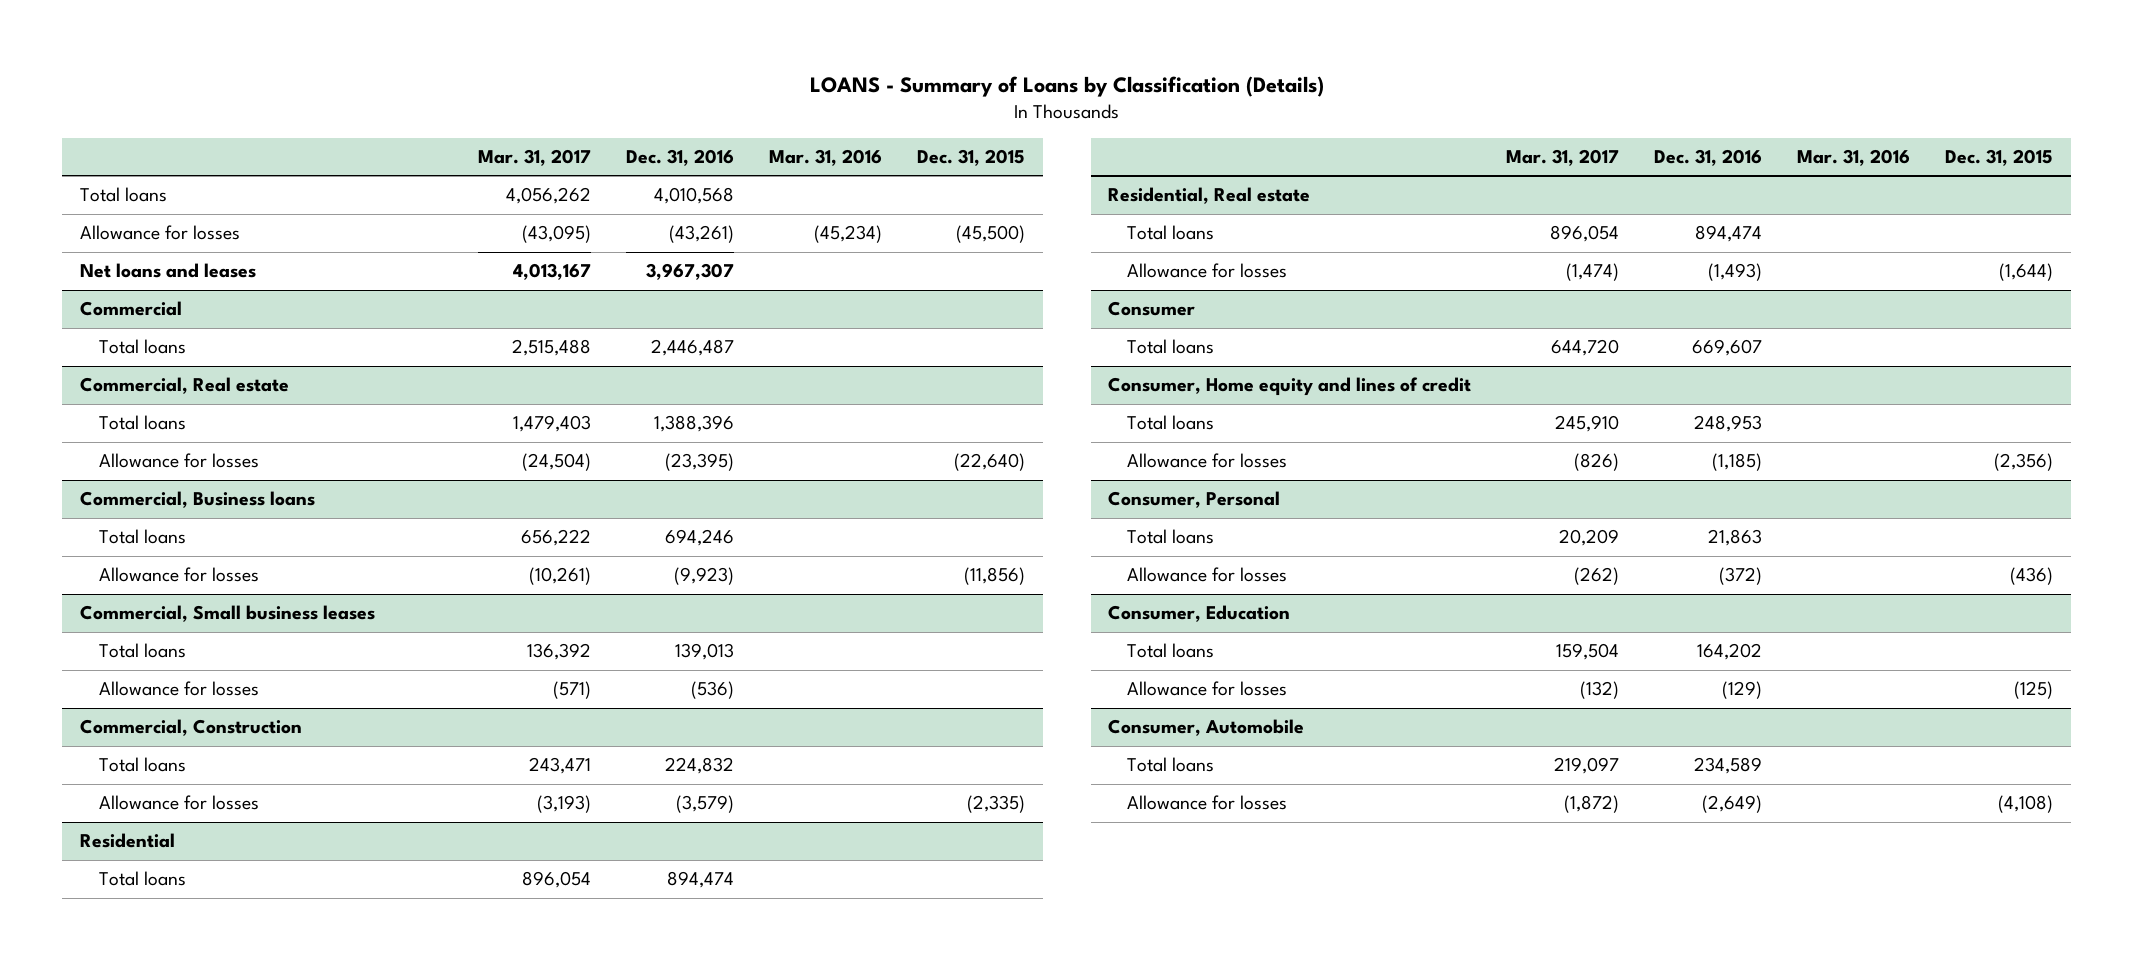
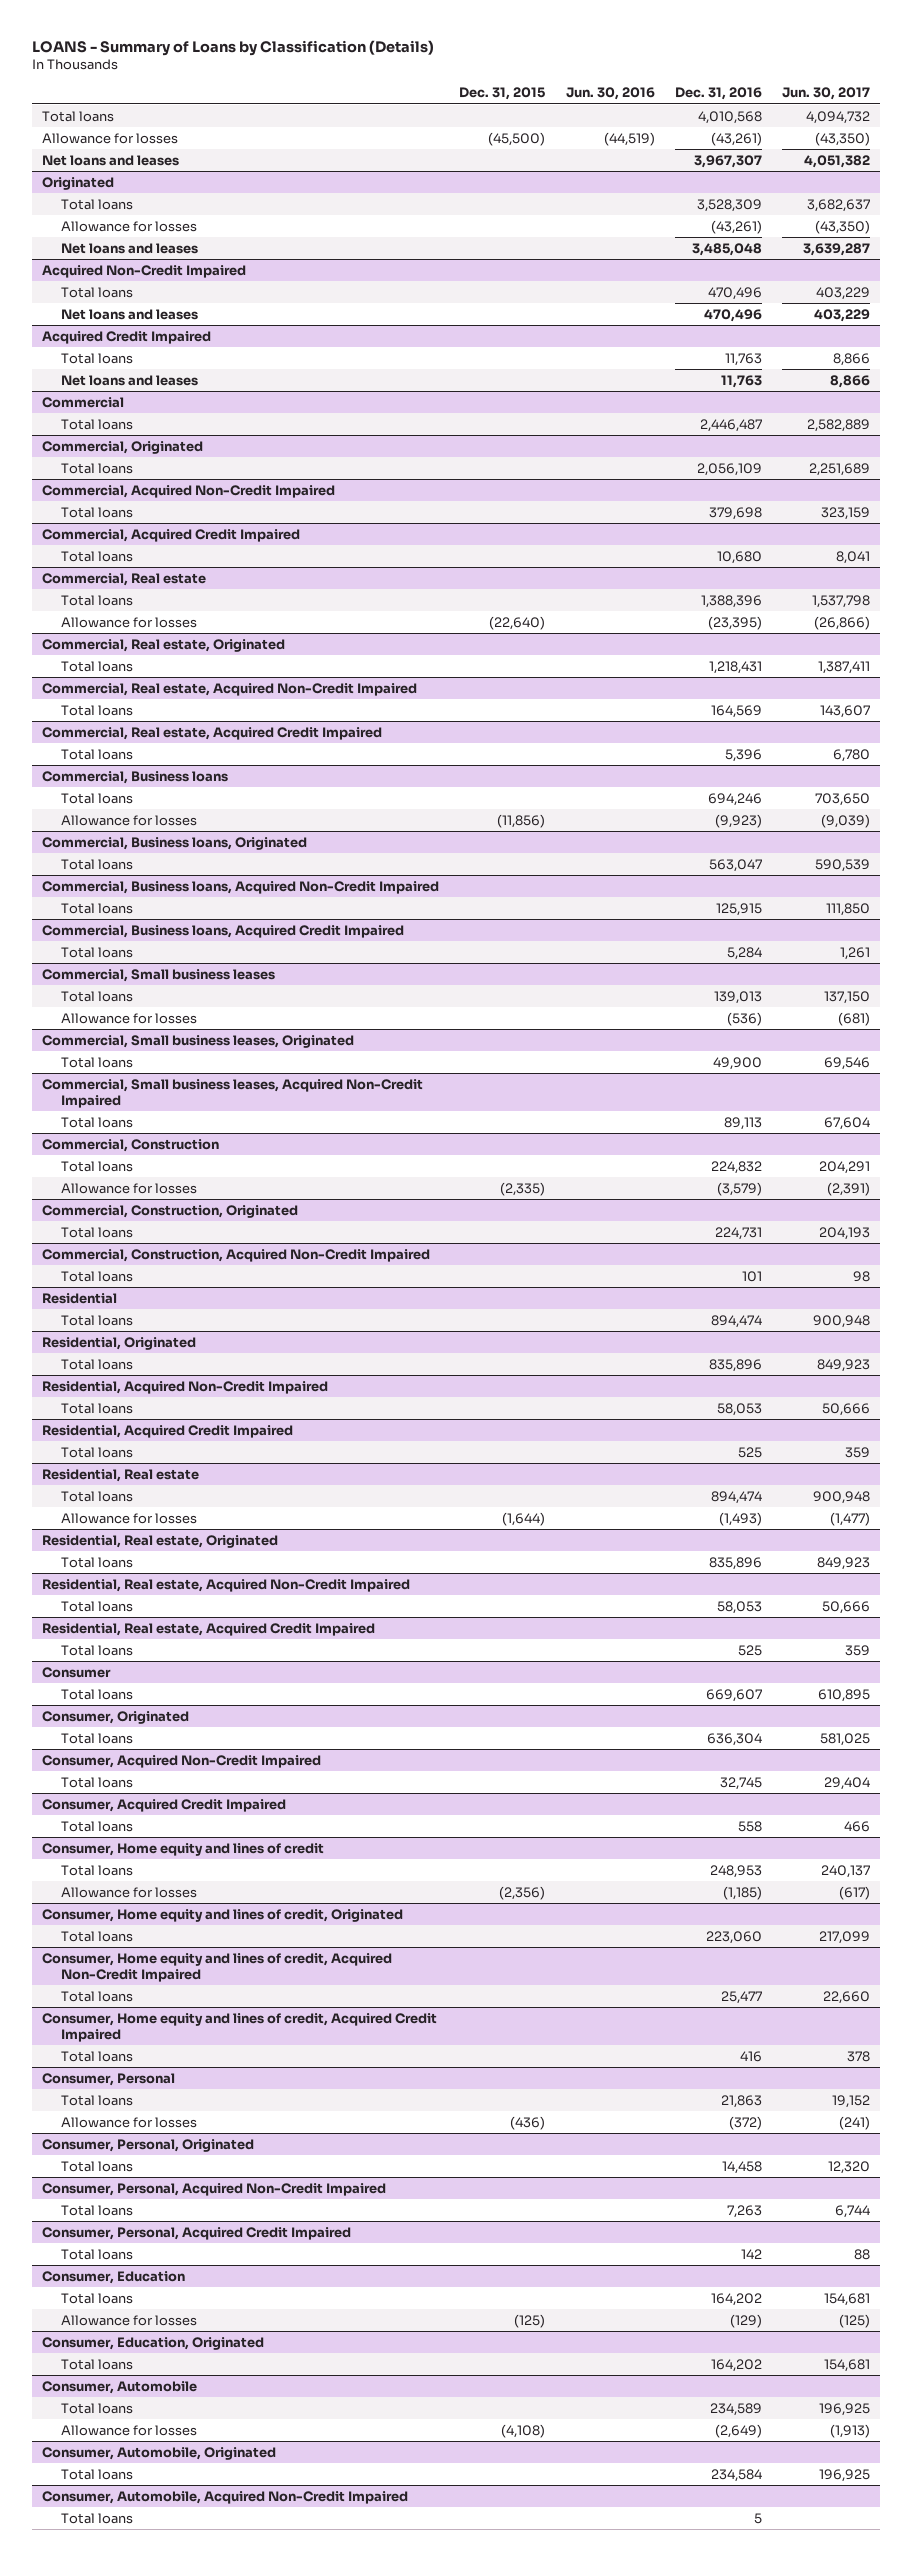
- | Mar. 31, 2017 | Dec. 31, 2016 | Mar. 31, 2016 | Dec. 31, 2015
+ | Dec. 31, 2015 | Jun. 30, 2016 | Dec. 31, 2016 | Jun. 30, 2017
+ Originated
+ Total loans | | | 3,528,309 | 3,682,637
+ Allowance for losses | | | (43,261) | (43,350)
+ Net loans and leases | | | 3,485,048 | 3,639,287
+ Acquired Non-Credit Impaired
+ Total loans | | | 470,496 | 403,229
+ Net loans and leases | | | 470,496 | 403,229
+ Acquired Credit Impaired
+ Total loans | | | 11,763 | 8,866
+ Net loans and leases | | | 11,763 | 8,866
+ Commercial, Originated
+ Total loans | | | 2,056,109 | 2,251,689
+ Commercial, Acquired Non-Credit Impaired
+ Total loans | | | 379,698 | 323,159
+ Commercial, Acquired Credit Impaired
+ Total loans | | | 10,680 | 8,041
+ Commercial, Real estate, Originated
+ Total loans | | | 1,218,431 | 1,387,411
+ Commercial, Real estate, Acquired Non-Credit Impaired
+ Total loans | | | 164,569 | 143,607
+ Commercial, Real estate, Acquired Credit Impaired
+ Total loans | | | 5,396 | 6,780
+ Commercial, Business loans, Originated
+ Total loans | | | 563,047 | 590,539
+ Commercial, Business loans, Acquired Non-Credit Impaired
+ Total loans | | | 125,915 | 111,850
+ Commercial, Business loans, Acquired Credit Impaired
+ Total loans | | | 5,284 | 1,261
+ Commercial, Small business leases, Originated
+ Total loans | | | 49,900 | 69,546
+ Commercial, Small business leases, Acquired Non-Credit Impaired
+ Total loans | | | 89,113 | 67,604
+ Commercial, Construction, Originated
+ Total loans | | | 224,731 | 204,193
+ Commercial, Construction, Acquired Non-Credit Impaired
+ Total loans | | | 101 | 98
+ Residential, Originated
+ Total loans | | | 835,896 | 849,923
+ Residential, Acquired Non-Credit Impaired
+ Total loans | | | 58,053 | 50,666
+ Residential, Acquired Credit Impaired
+ Total loans | | | 525 | 359
+ Residential, Real estate, Originated
+ Total loans | | | 835,896 | 849,923
+ Residential, Real estate, Acquired Non-Credit Impaired
+ Total loans | | | 58,053 | 50,666
+ Residential, Real estate, Acquired Credit Impaired
+ Total loans | | | 525 | 359
+ Consumer, Originated
+ Total loans | | | 636,304 | 581,025
+ Consumer, Acquired Non-Credit Impaired
+ Total loans | | | 32,745 | 29,404
+ Consumer, Acquired Credit Impaired
+ Total loans | | | 558 | 466
+ Consumer, Home equity and lines of credit, Originated
+ Total loans | | | 223,060 | 217,099
+ Consumer, Home equity and lines of credit, Acquired Non-Credit Impaired
+ Total loans | | | 25,477 | 22,660
+ Consumer, Home equity and lines of credit, Acquired Credit Impaired
+ Total loans | | | 416 | 378
+ Consumer, Personal, Originated
+ Total loans | | | 14,458 | 12,320
+ Consumer, Personal, Acquired Non-Credit Impaired
+ Total loans | | | 7,263 | 6,744
+ Consumer, Personal, Acquired Credit Impaired
+ Total loans | | | 142 | 88
+ Consumer, Education, Originated
+ Total loans | | | 164,202 | 154,681
+ Consumer, Automobile, Originated
+ Total loans | | | 234,584 | 196,925
+ Consumer, Automobile, Acquired Non-Credit Impaired
+ Total loans | | | 5 |

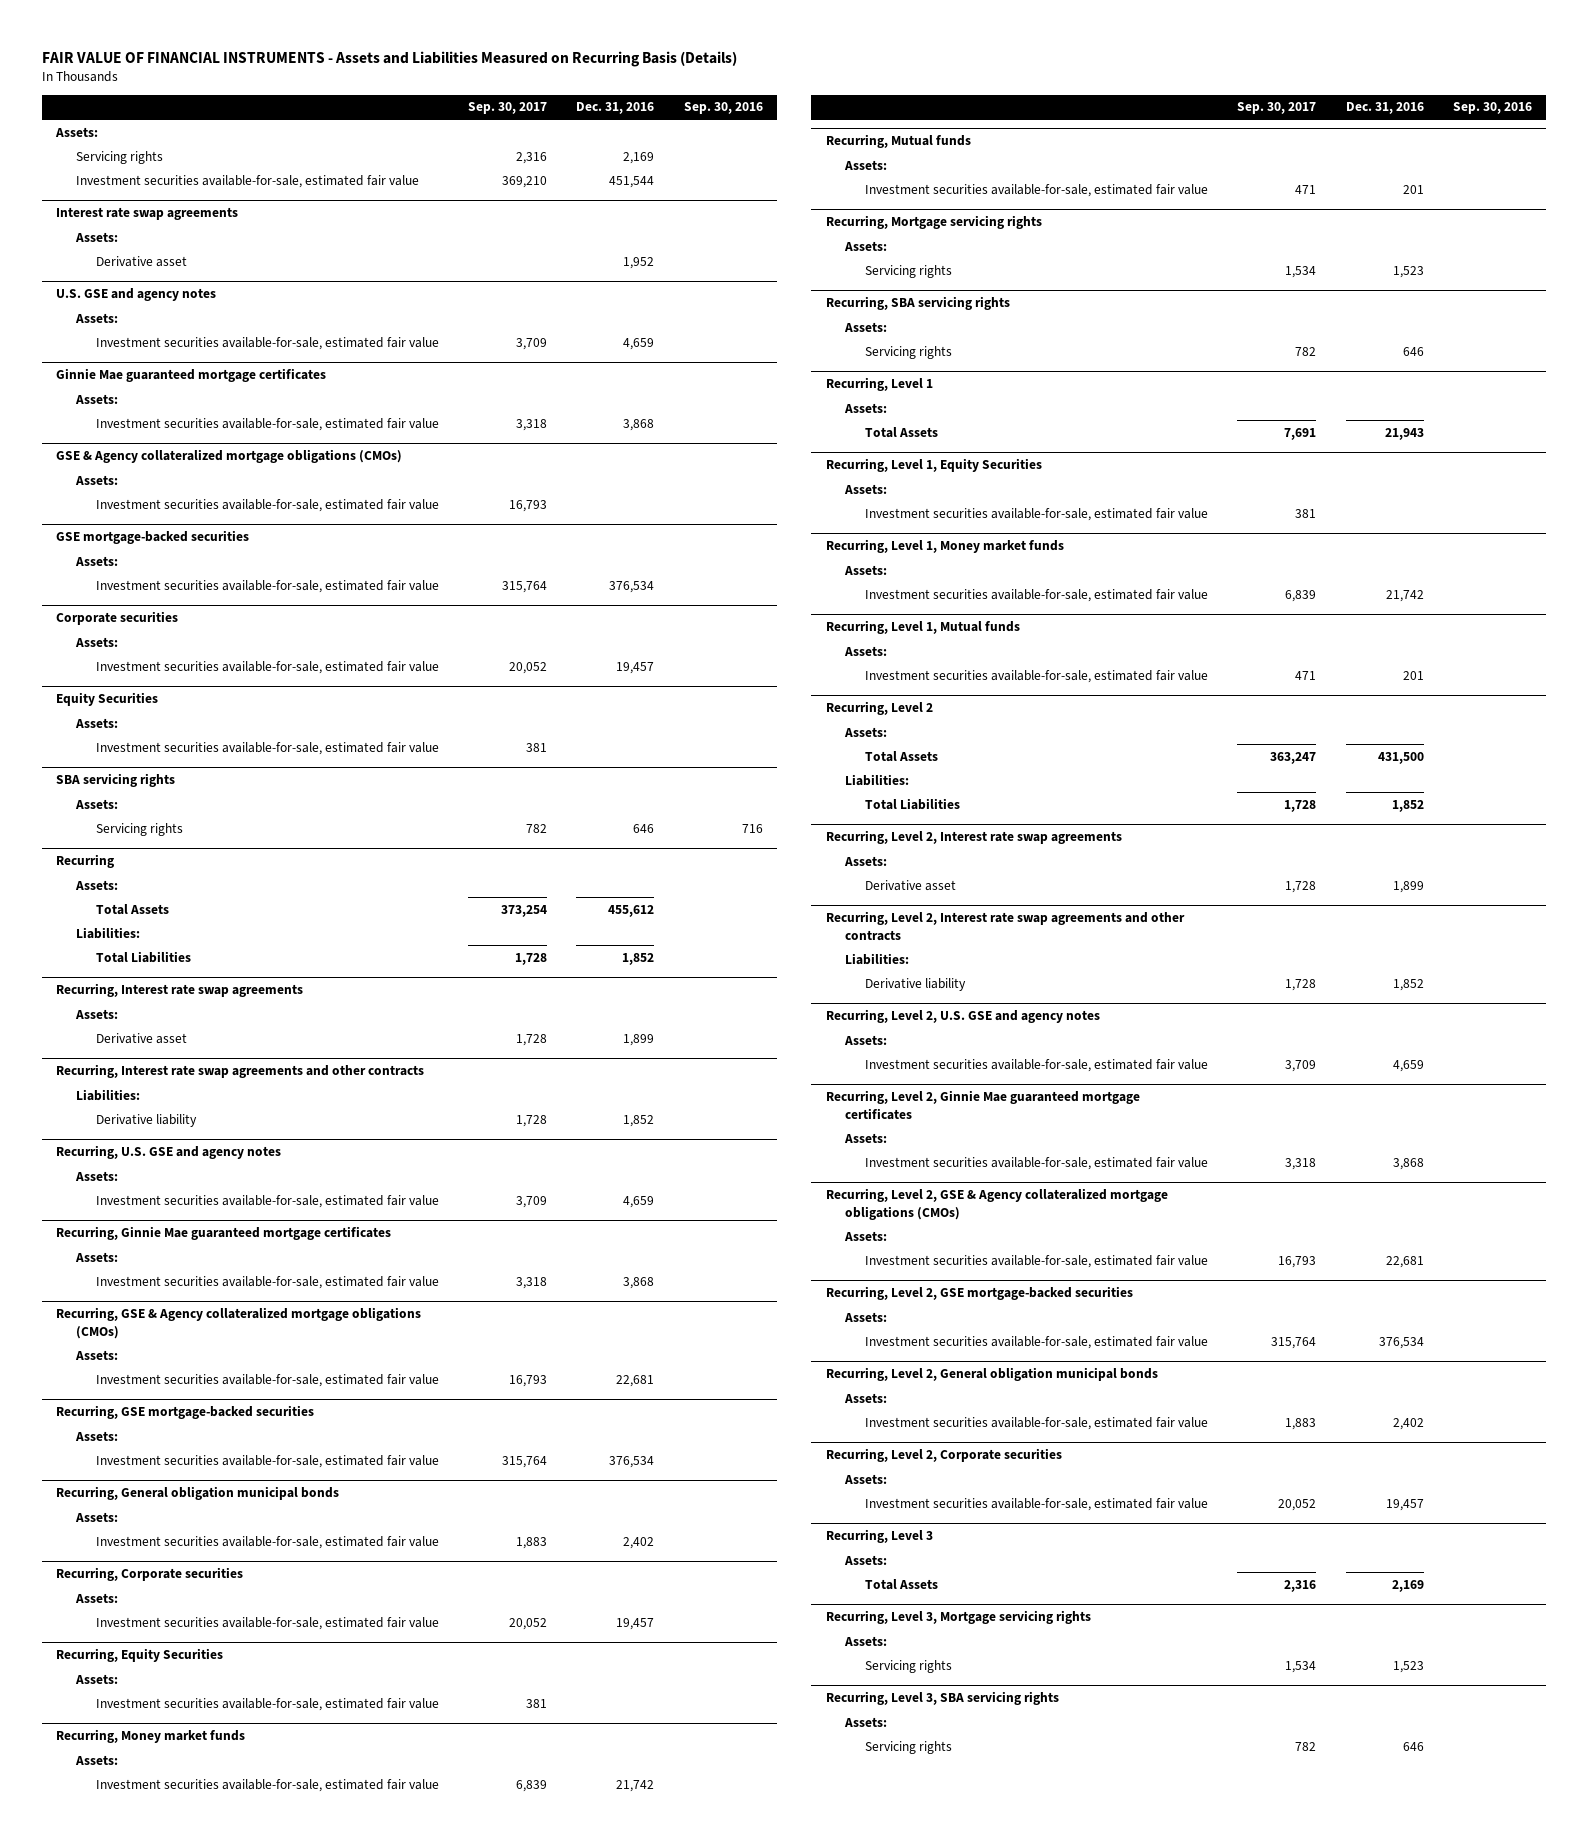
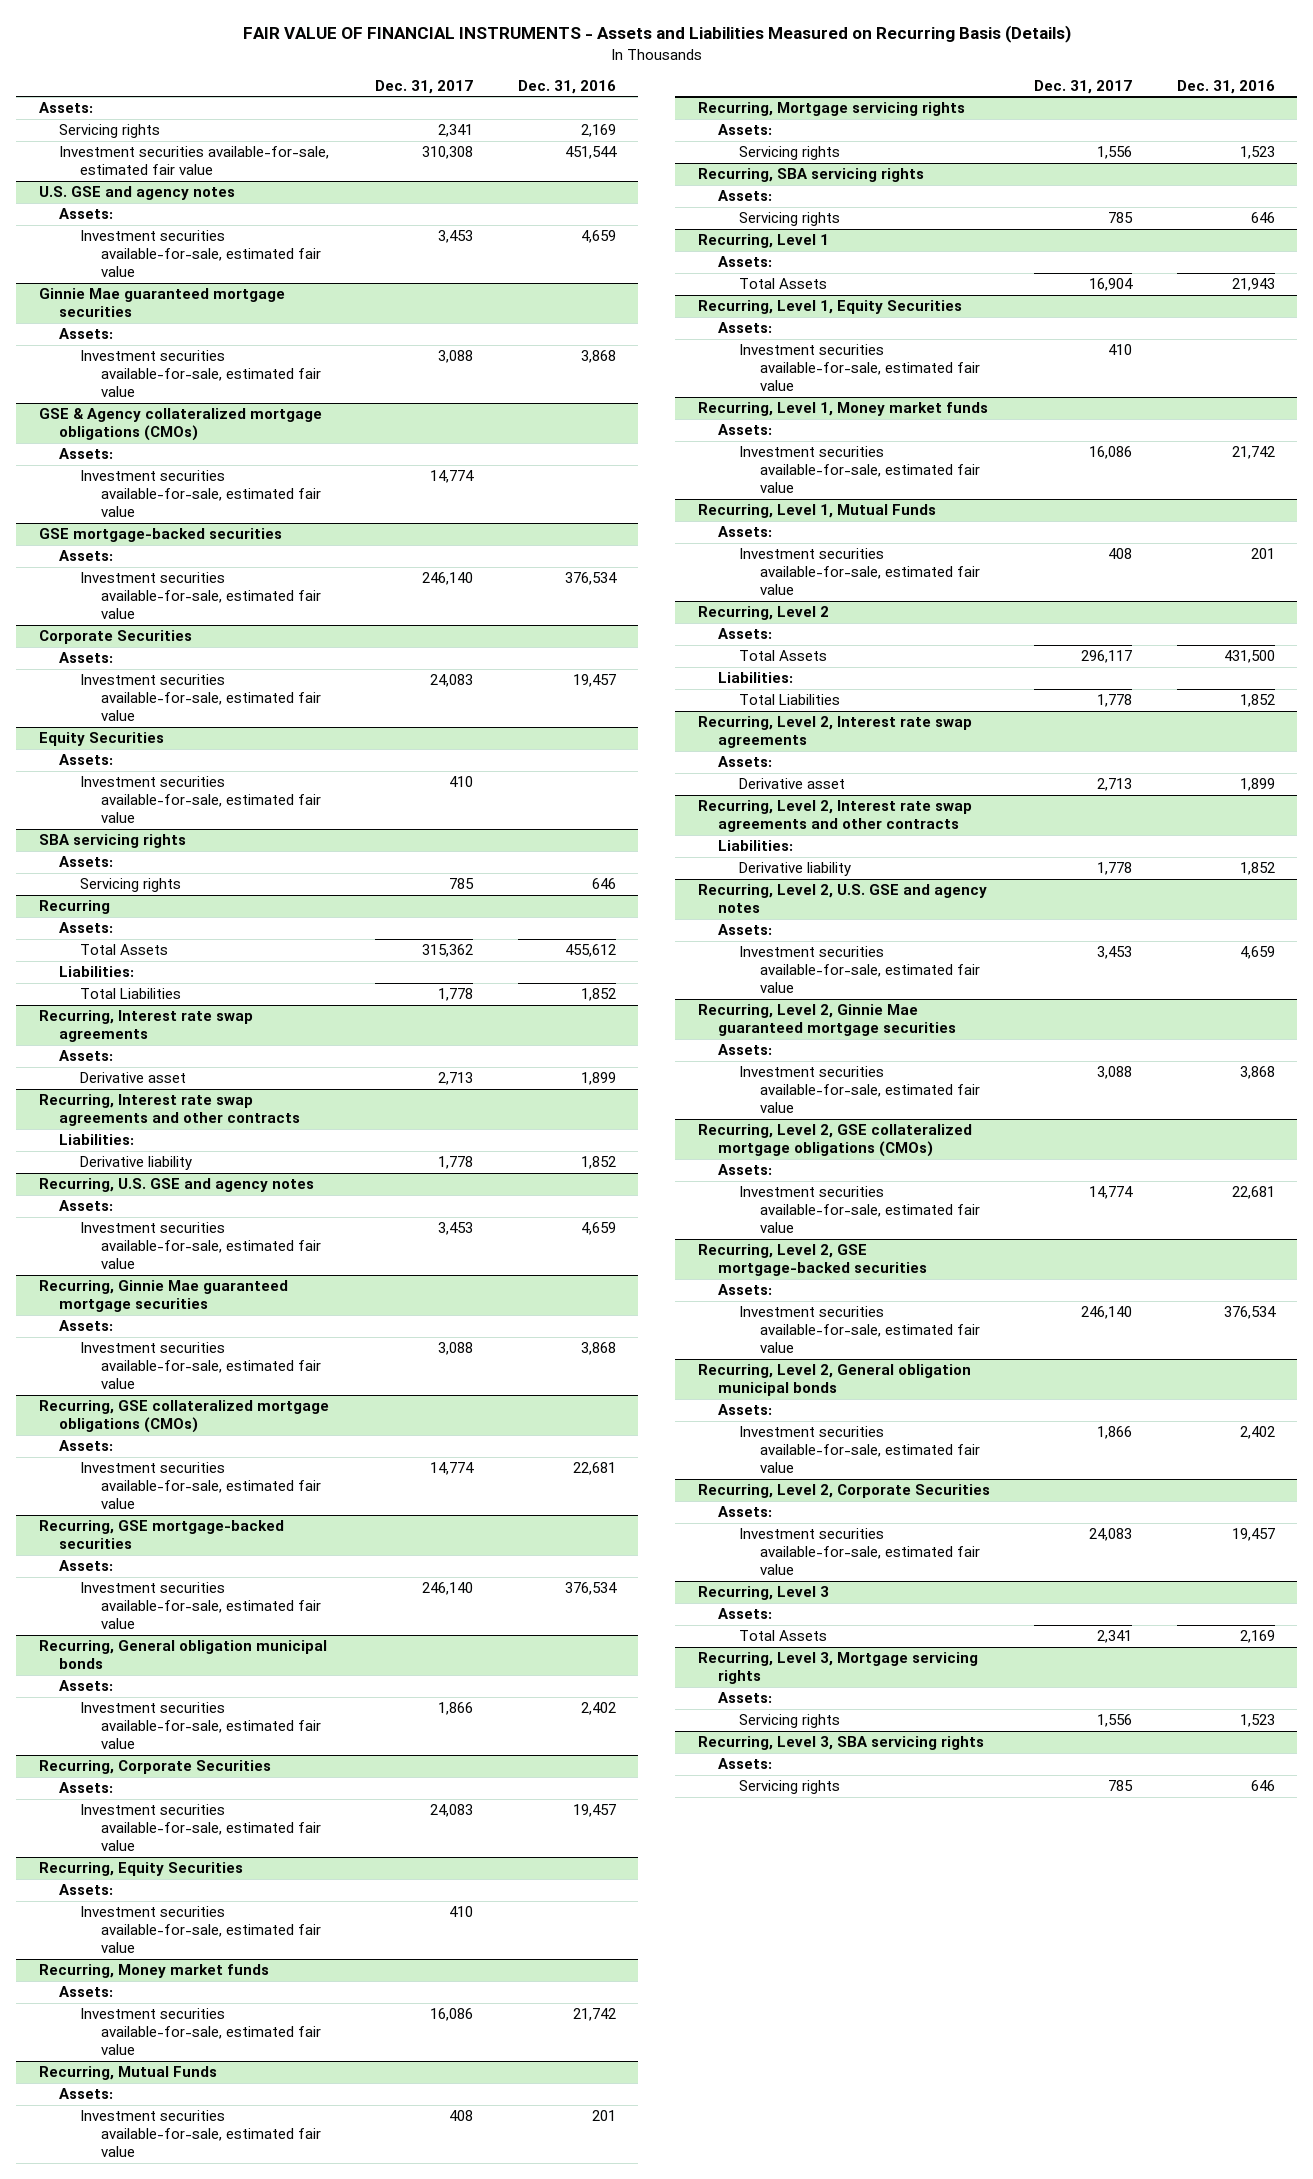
- | Sep. 30, 2017 | Dec. 31, 2016 | Sep. 30, 2016
+ | Dec. 31, 2017 | Dec. 31, 2016
- Interest rate swap agreements
- Assets:
- Derivative asset | | 1,952 |
- Ginnie Mae guaranteed mortgage certificates
+ Ginnie Mae guaranteed mortgage securities
- Corporate securities
+ Corporate Securities
- Recurring, Ginnie Mae guaranteed mortgage certificates
+ Recurring, Ginnie Mae guaranteed mortgage securities
- Recurring, GSE & Agency collateralized mortgage obligations (CMOs)
+ Recurring, GSE collateralized mortgage obligations (CMOs)
- Recurring, Corporate securities
+ Recurring, Corporate Securities
- Recurring, Mutual funds
+ Recurring, Mutual Funds
- Recurring, Level 1, Mutual funds
+ Recurring, Level 1, Mutual Funds
- Recurring, Level 2, Ginnie Mae guaranteed mortgage certificates
+ Recurring, Level 2, Ginnie Mae guaranteed mortgage securities
- Recurring, Level 2, GSE & Agency collateralized mortgage obligations (CMOs)
+ Recurring, Level 2, GSE collateralized mortgage obligations (CMOs)
- Recurring, Level 2, Corporate securities
+ Recurring, Level 2, Corporate Securities

